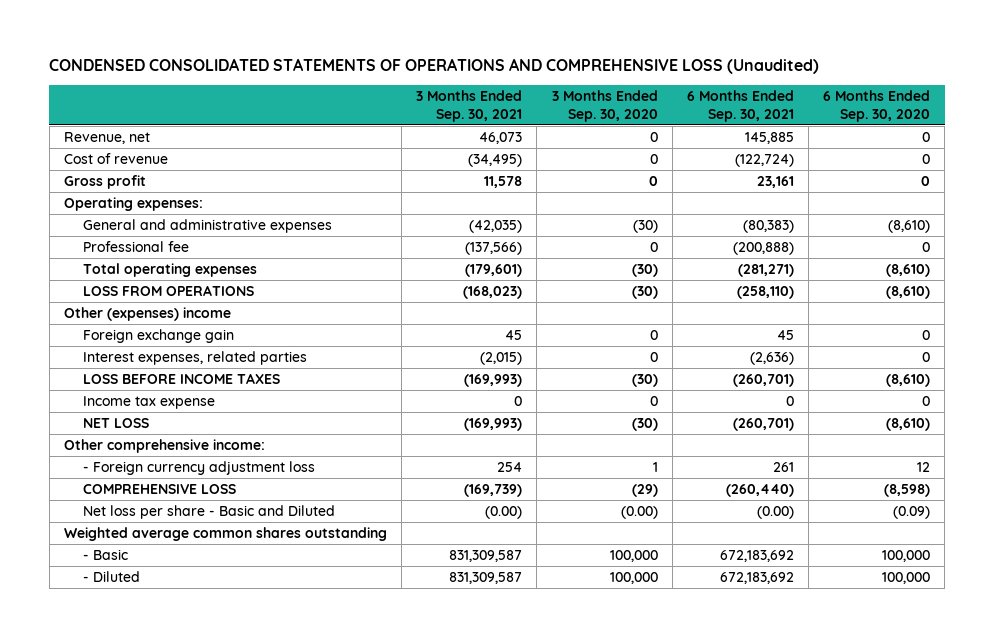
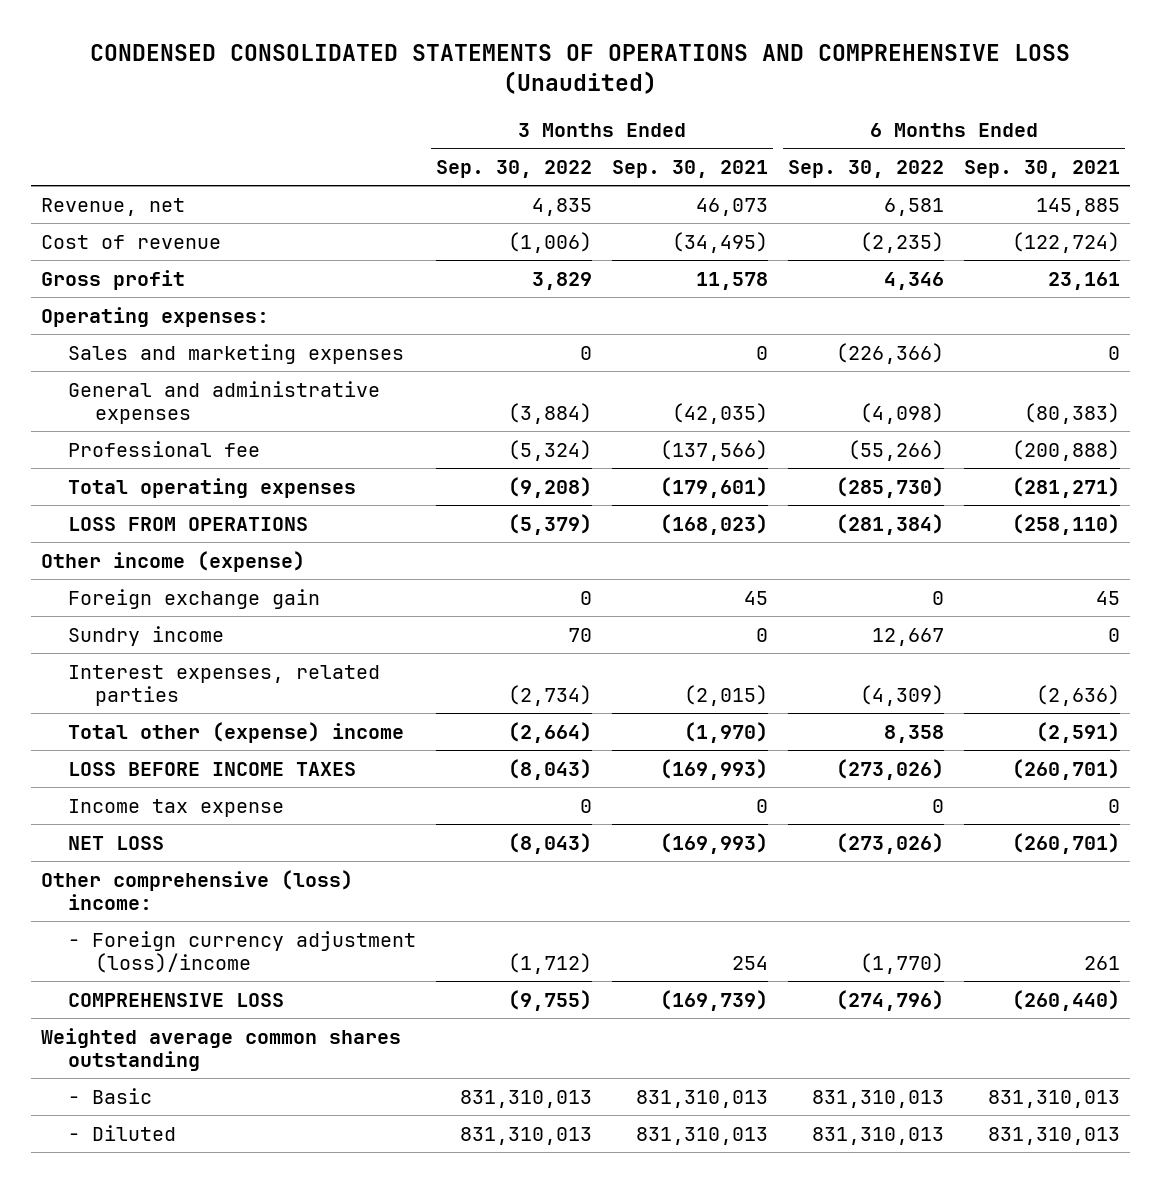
- | 3 Months Ended Sep. 30, 2021 | 3 Months Ended Sep. 30, 2020 | 6 Months Ended Sep. 30, 2021 | 6 Months Ended Sep. 30, 2020
+ | 3 Months Ended Sep. 30, 2022 | 3 Months Ended Sep. 30, 2021 | 6 Months Ended Sep. 30, 2022 | 6 Months Ended Sep. 30, 2021
+ Sales and marketing expenses | 0 | 0 | (226,366) | 0
- Other (expenses) income
+ Other income (expense)
+ Sundry income | 70 | 0 | 12,667 | 0
+ Total other (expense) income | (2,664) | (1,970) | 8,358 | (2,591)
- Other comprehensive income:
- - Foreign currency adjustment loss | 254 | 1 | 261 | 12
+ Other comprehensive (loss) income:
+ - Foreign currency adjustment (loss)/income | (1,712) | 254 | (1,770) | 261
- Net loss per share - Basic and Diluted | (0.00) | (0.00) | (0.00) | (0.09)
- - Basic | 831,309,587 | 100,000 | 672,183,692 | 100,000
- - Diluted | 831,309,587 | 100,000 | 672,183,692 | 100,000
+ - Basic | 831,310,013 | 831,310,013 | 831,310,013 | 831,310,013
+ - Diluted | 831,310,013 | 831,310,013 | 831,310,013 | 831,310,013

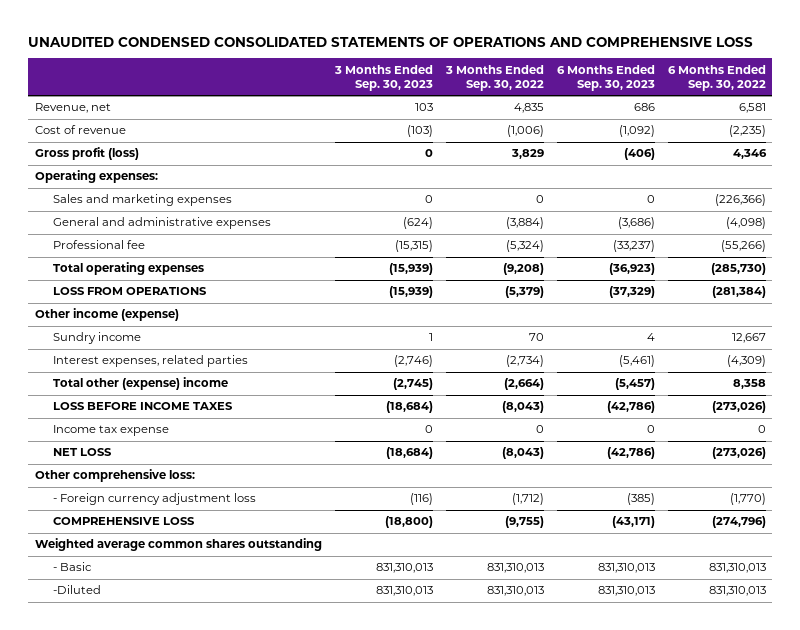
- CONDENSED CONSOLIDATED STATEMENTS OF OPERATIONS AND COMPREHENSIVE LOSS (Unaudited)
+ UNAUDITED CONDENSED CONSOLIDATED STATEMENTS OF OPERATIONS AND COMPREHENSIVE LOSS
- | 3 Months Ended Sep. 30, 2022 | 3 Months Ended Sep. 30, 2021 | 6 Months Ended Sep. 30, 2022 | 6 Months Ended Sep. 30, 2021
+ | 3 Months Ended Sep. 30, 2023 | 3 Months Ended Sep. 30, 2022 | 6 Months Ended Sep. 30, 2023 | 6 Months Ended Sep. 30, 2022
- Gross profit | 3,829 | 11,578 | 4,346 | 23,161
+ Gross profit (loss) | 0 | 3,829 | (406) | 4,346
- Foreign exchange gain | 0 | 45 | 0 | 45
- Other comprehensive (loss) income:
- - Foreign currency adjustment (loss)/income | (1,712) | 254 | (1,770) | 261
+ Other comprehensive loss:
+ - Foreign currency adjustment loss | (116) | (1,712) | (385) | (1,770)
- - Diluted | 831,310,013 | 831,310,013 | 831,310,013 | 831,310,013
+ -Diluted | 831,310,013 | 831,310,013 | 831,310,013 | 831,310,013

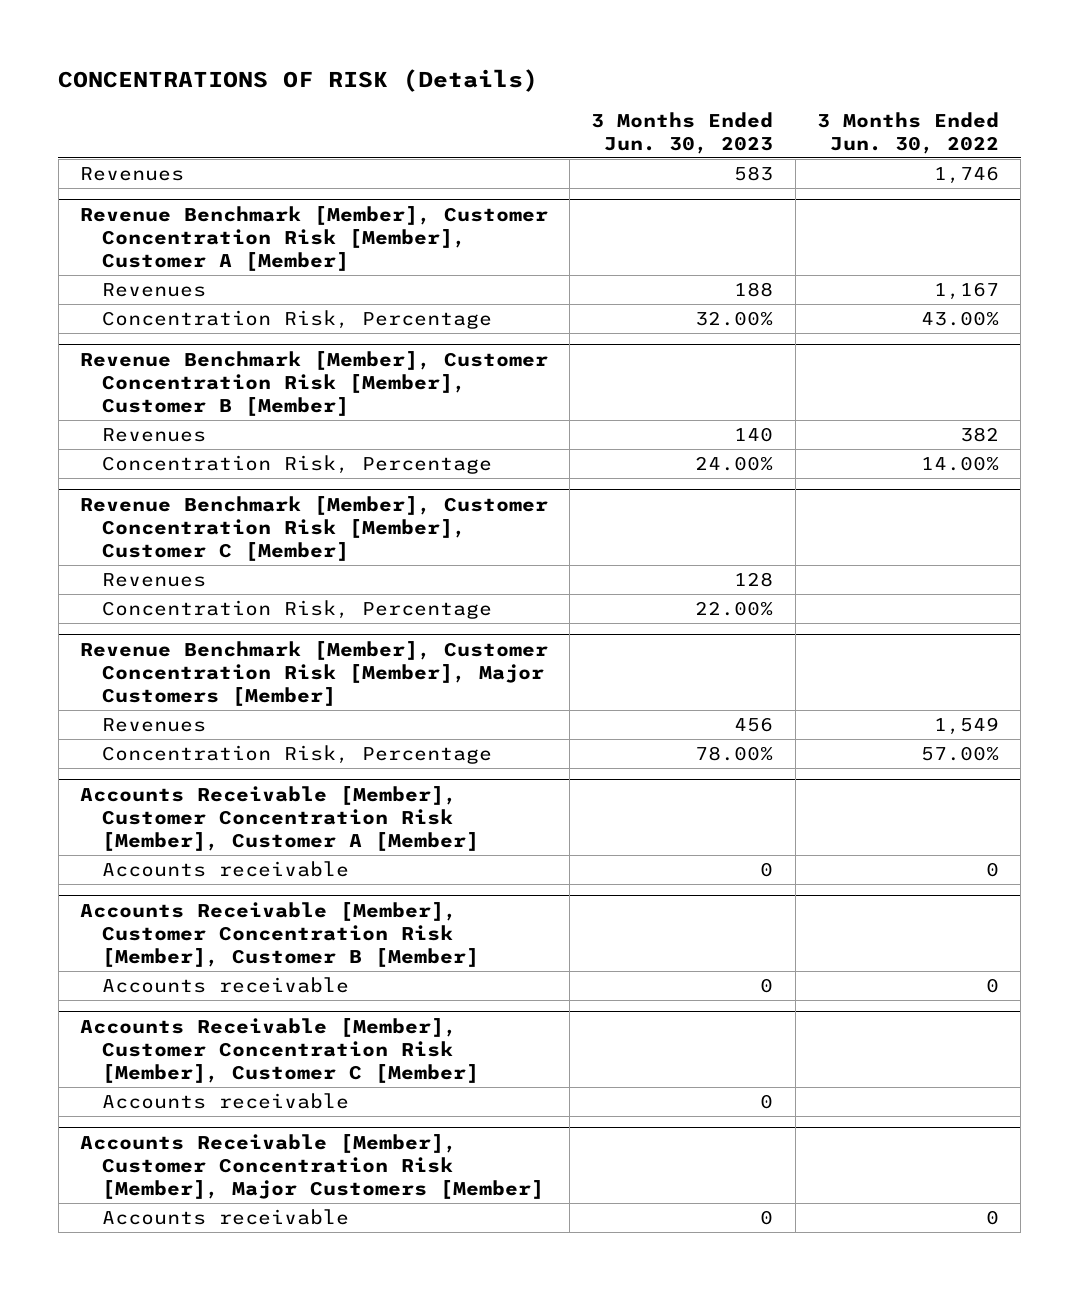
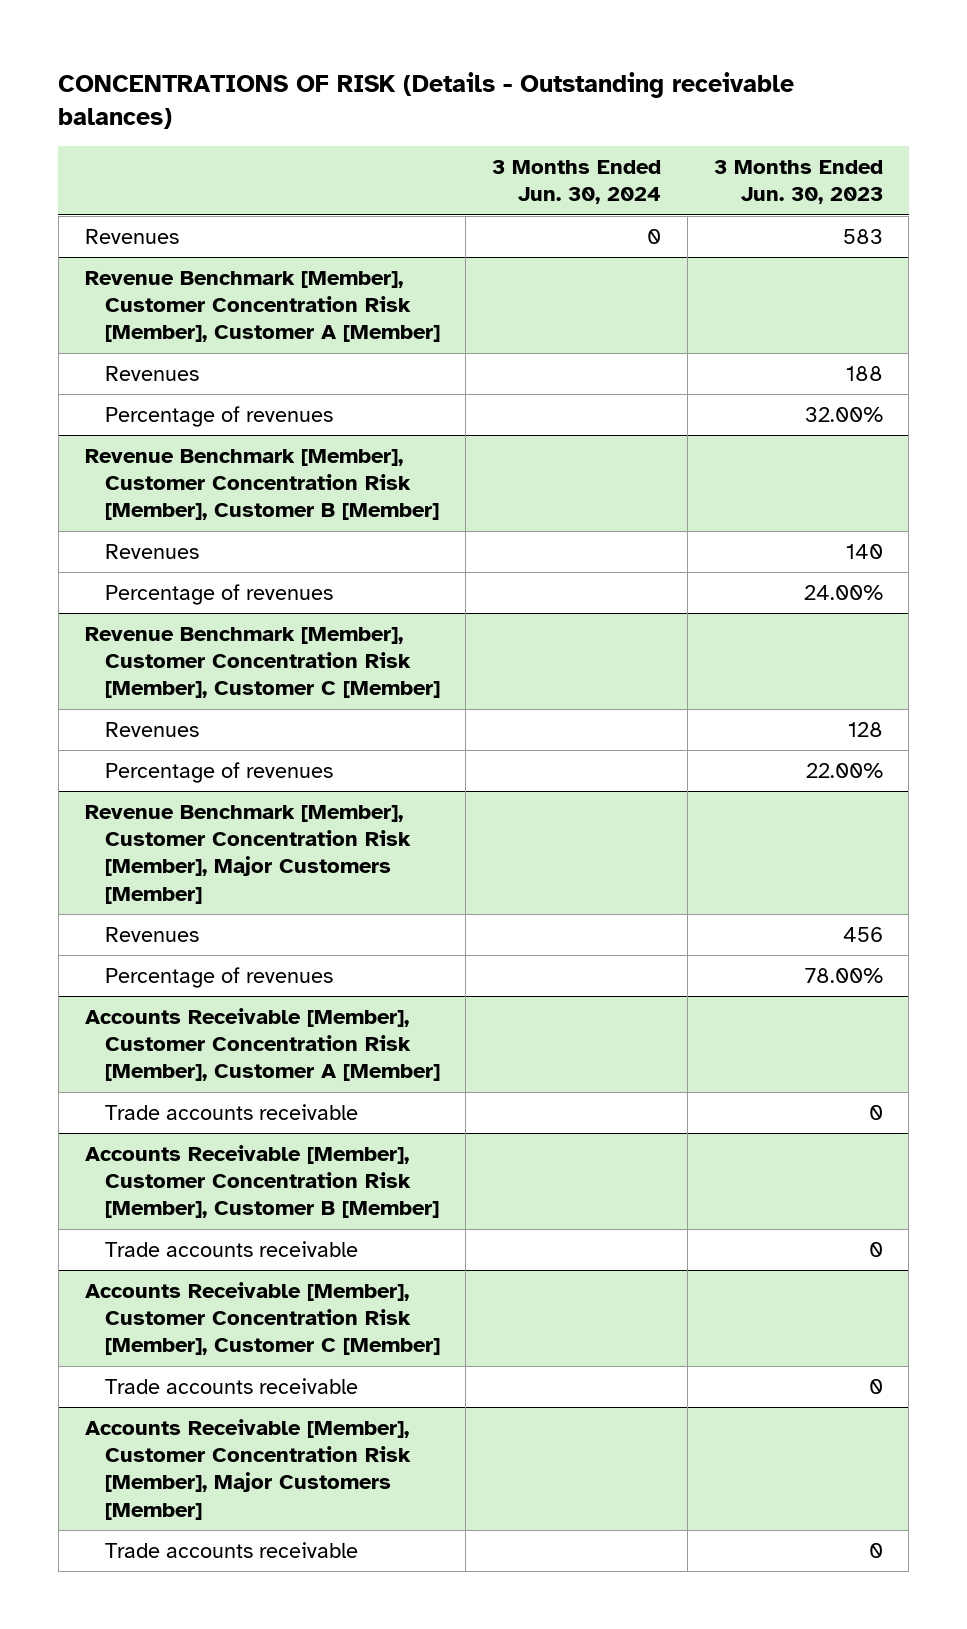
- CONCENTRATIONS OF RISK (Details)
+ CONCENTRATIONS OF RISK (Details - Outstanding receivable balances)
- | 3 Months Ended Jun. 30, 2023 | 3 Months Ended Jun. 30, 2022
+ | 3 Months Ended Jun. 30, 2024 | 3 Months Ended Jun. 30, 2023
@ Revenue Benchmark [Member], Customer Concentration Risk [Member], Customer A [Member]
- Concentration Risk, Percentage | 32.00% | 43.00%
+ Percentage of revenues | | 32.00%
@ Revenue Benchmark [Member], Customer Concentration Risk [Member], Customer B [Member]
- Concentration Risk, Percentage | 24.00% | 14.00%
+ Percentage of revenues | | 24.00%
@ Revenue Benchmark [Member], Customer Concentration Risk [Member], Customer C [Member]
- Concentration Risk, Percentage | 22.00% |
+ Percentage of revenues | | 22.00%
@ Revenue Benchmark [Member], Customer Concentration Risk [Member], Major Customers [Member]
- Concentration Risk, Percentage | 78.00% | 57.00%
+ Percentage of revenues | | 78.00%
@ Accounts Receivable [Member], Customer Concentration Risk [Member], Customer A [Member]
- Accounts receivable | 0 | 0
+ Trade accounts receivable | | 0
@ Accounts Receivable [Member], Customer Concentration Risk [Member], Customer B [Member]
- Accounts receivable | 0 | 0
+ Trade accounts receivable | | 0
@ Accounts Receivable [Member], Customer Concentration Risk [Member], Customer C [Member]
- Accounts receivable | 0 |
+ Trade accounts receivable | | 0
@ Accounts Receivable [Member], Customer Concentration Risk [Member], Major Customers [Member]
- Accounts receivable | 0 | 0
+ Trade accounts receivable | | 0

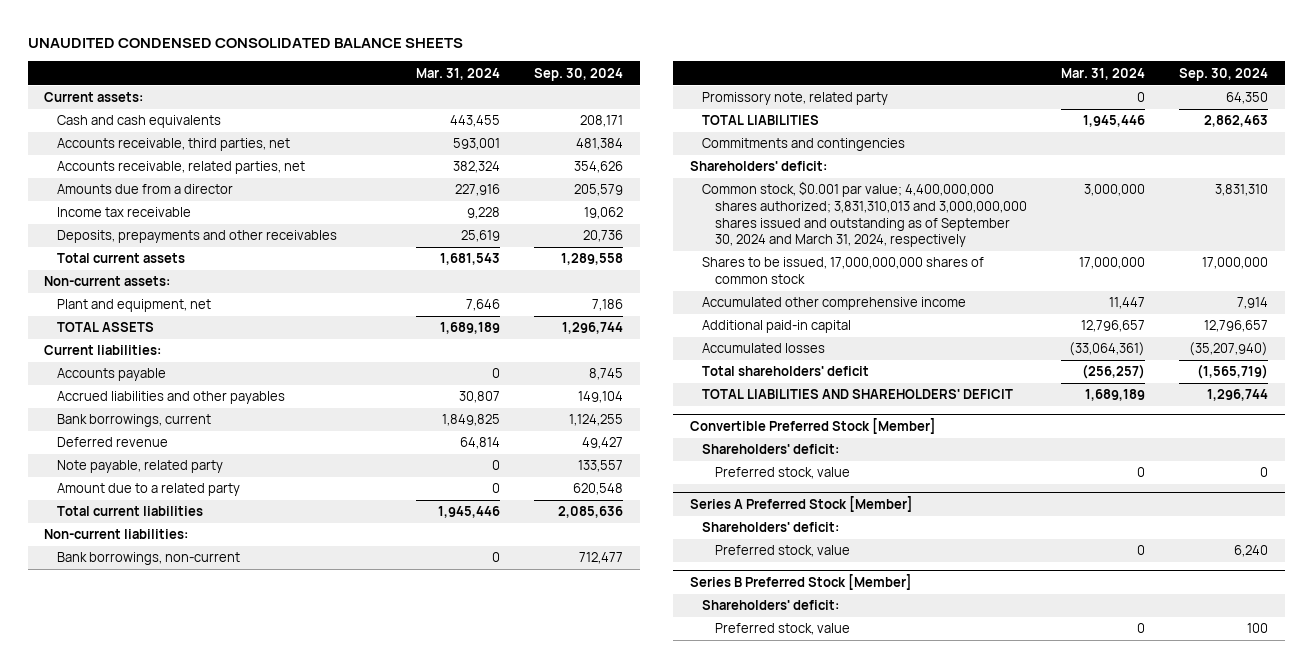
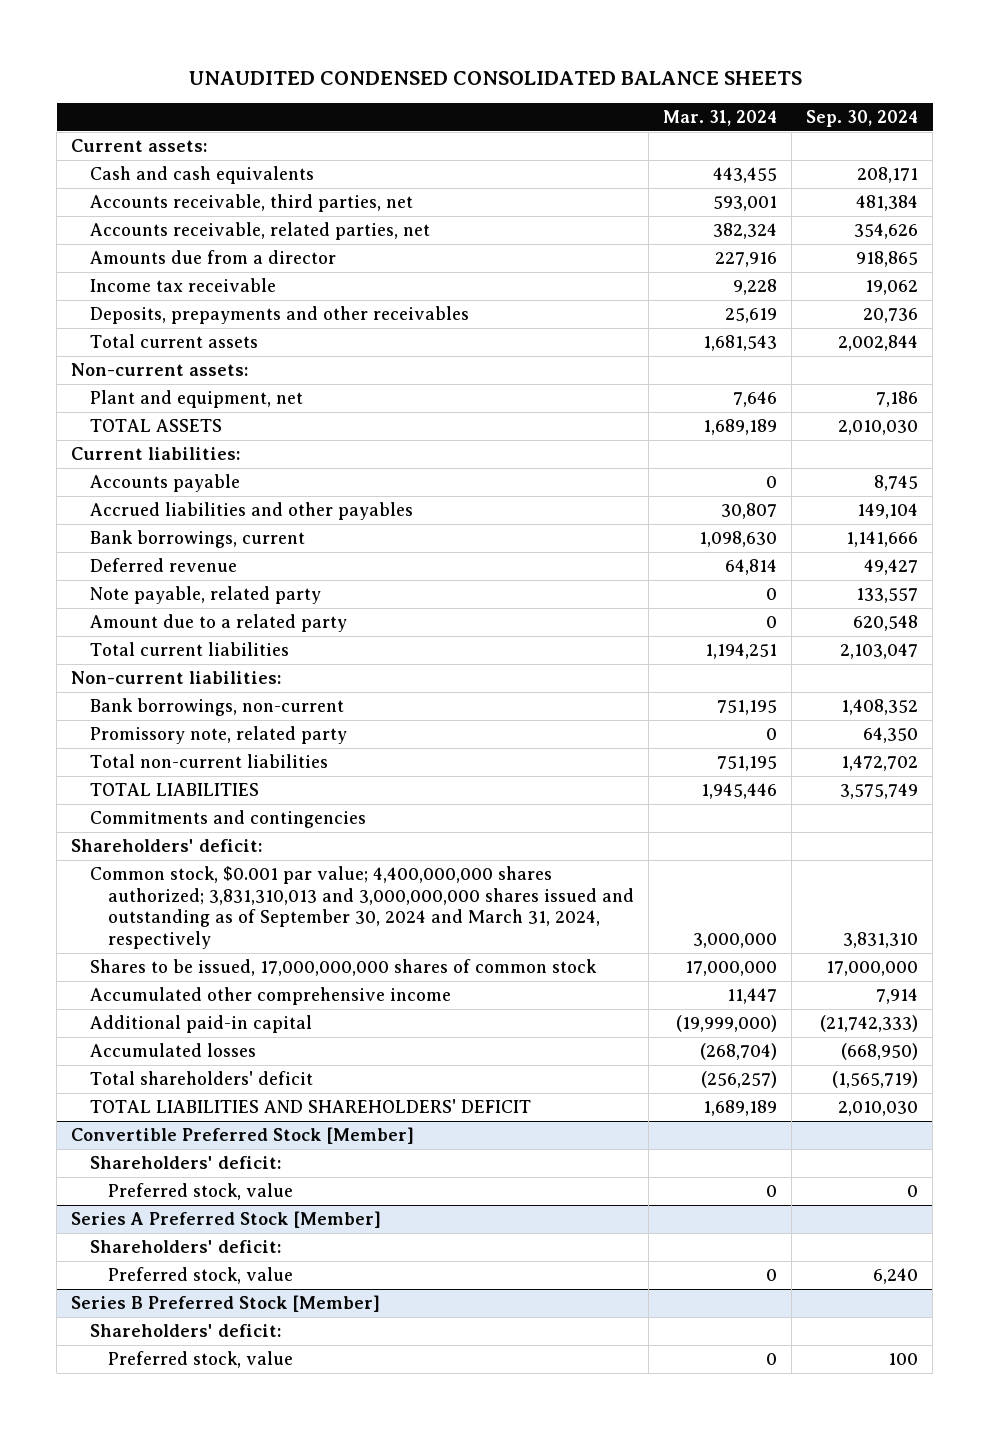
- Amounts due from a director | 227,916 | 205,579
+ Amounts due from a director | 227,916 | 918,865
- Total current assets | 1,681,543 | 1,289,558
+ Total current assets | 1,681,543 | 2,002,844
- TOTAL ASSETS | 1,689,189 | 1,296,744
+ TOTAL ASSETS | 1,689,189 | 2,010,030
- Bank borrowings, current | 1,849,825 | 1,124,255
+ Bank borrowings, current | 1,098,630 | 1,141,666
- Total current liabilities | 1,945,446 | 2,085,636
+ Total current liabilities | 1,194,251 | 2,103,047
- Bank borrowings, non-current | 0 | 712,477
+ Bank borrowings, non-current | 751,195 | 1,408,352
- TOTAL LIABILITIES | 1,945,446 | 2,862,463
+ Total non-current liabilities | 751,195 | 1,472,702
+ TOTAL LIABILITIES | 1,945,446 | 3,575,749
- Additional paid-in capital | 12,796,657 | 12,796,657
- Accumulated losses | (33,064,361) | (35,207,940)
+ Additional paid-in capital | (19,999,000) | (21,742,333)
+ Accumulated losses | (268,704) | (668,950)
- TOTAL LIABILITIES AND SHAREHOLDERS' DEFICIT | 1,689,189 | 1,296,744
+ TOTAL LIABILITIES AND SHAREHOLDERS' DEFICIT | 1,689,189 | 2,010,030

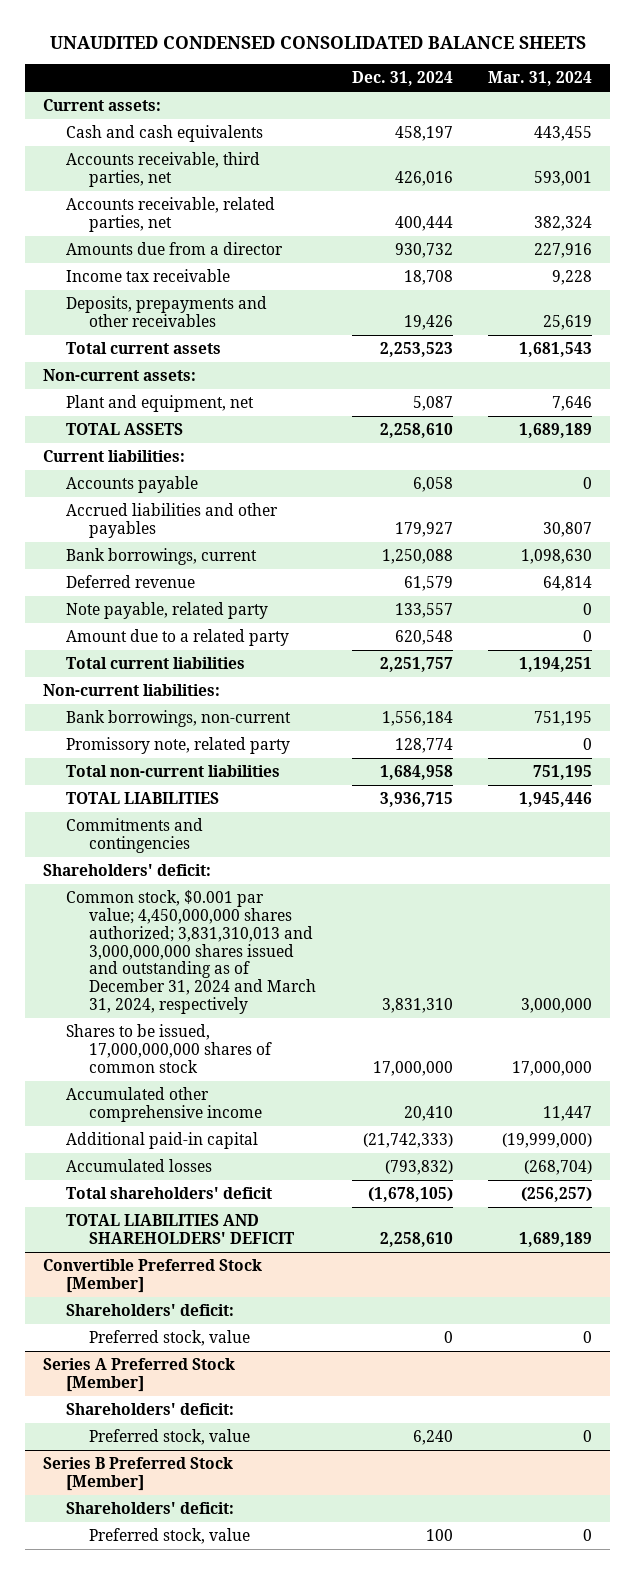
- | Mar. 31, 2024 | Sep. 30, 2024
+ | Dec. 31, 2024 | Mar. 31, 2024
- Common stock, $0.001 par value; 4,400,000,000 shares authorized; 3,831,310,013 and 3,000,000,000 shares issued and outstanding as of September 30, 2024 and March 31, 2024, respectively | 3,000,000 | 3,831,310
+ Common stock, $0.001 par value; 4,450,000,000 shares authorized; 3,831,310,013 and 3,000,000,000 shares issued and outstanding as of December 31, 2024 and March 31, 2024, respectively | 3,831,310 | 3,000,000

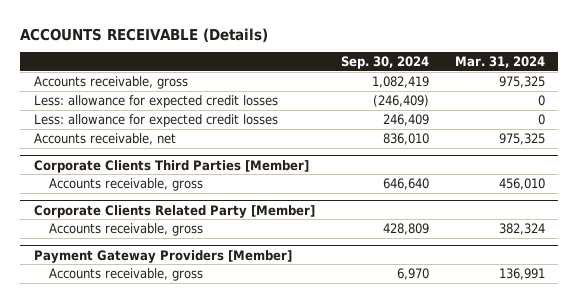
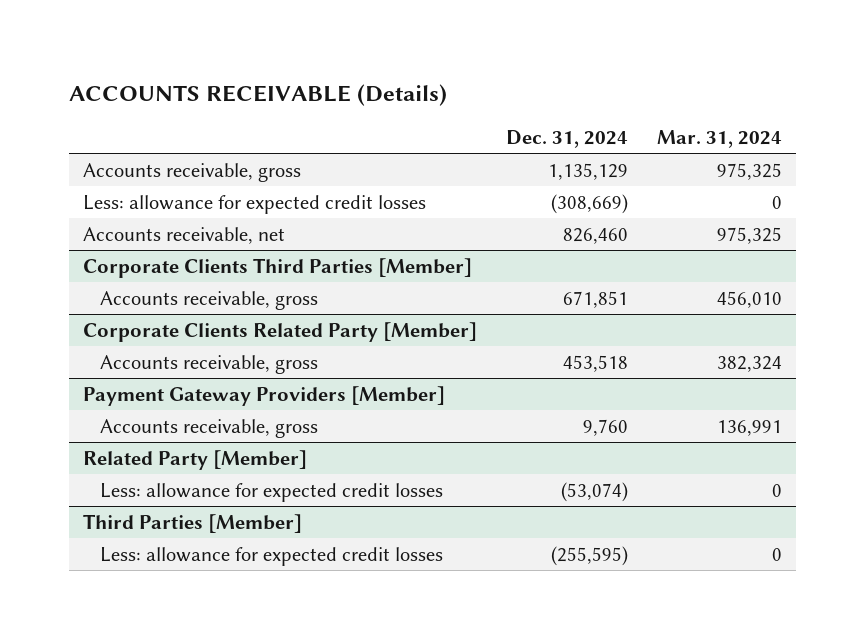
- | Sep. 30, 2024 | Mar. 31, 2024
+ | Dec. 31, 2024 | Mar. 31, 2024
- Less: allowance for expected credit losses | 246,409 | 0
+ Related Party [Member]
+ Less: allowance for expected credit losses | (53,074) | 0
+ Third Parties [Member]
+ Less: allowance for expected credit losses | (255,595) | 0

